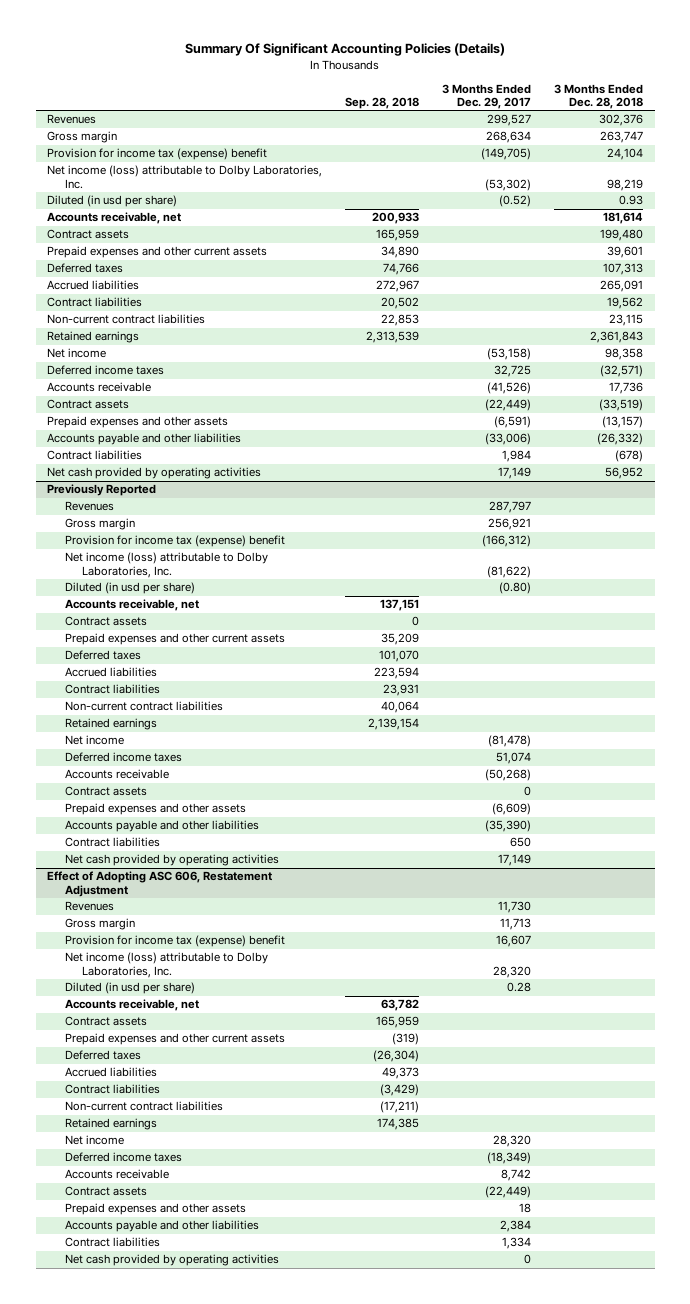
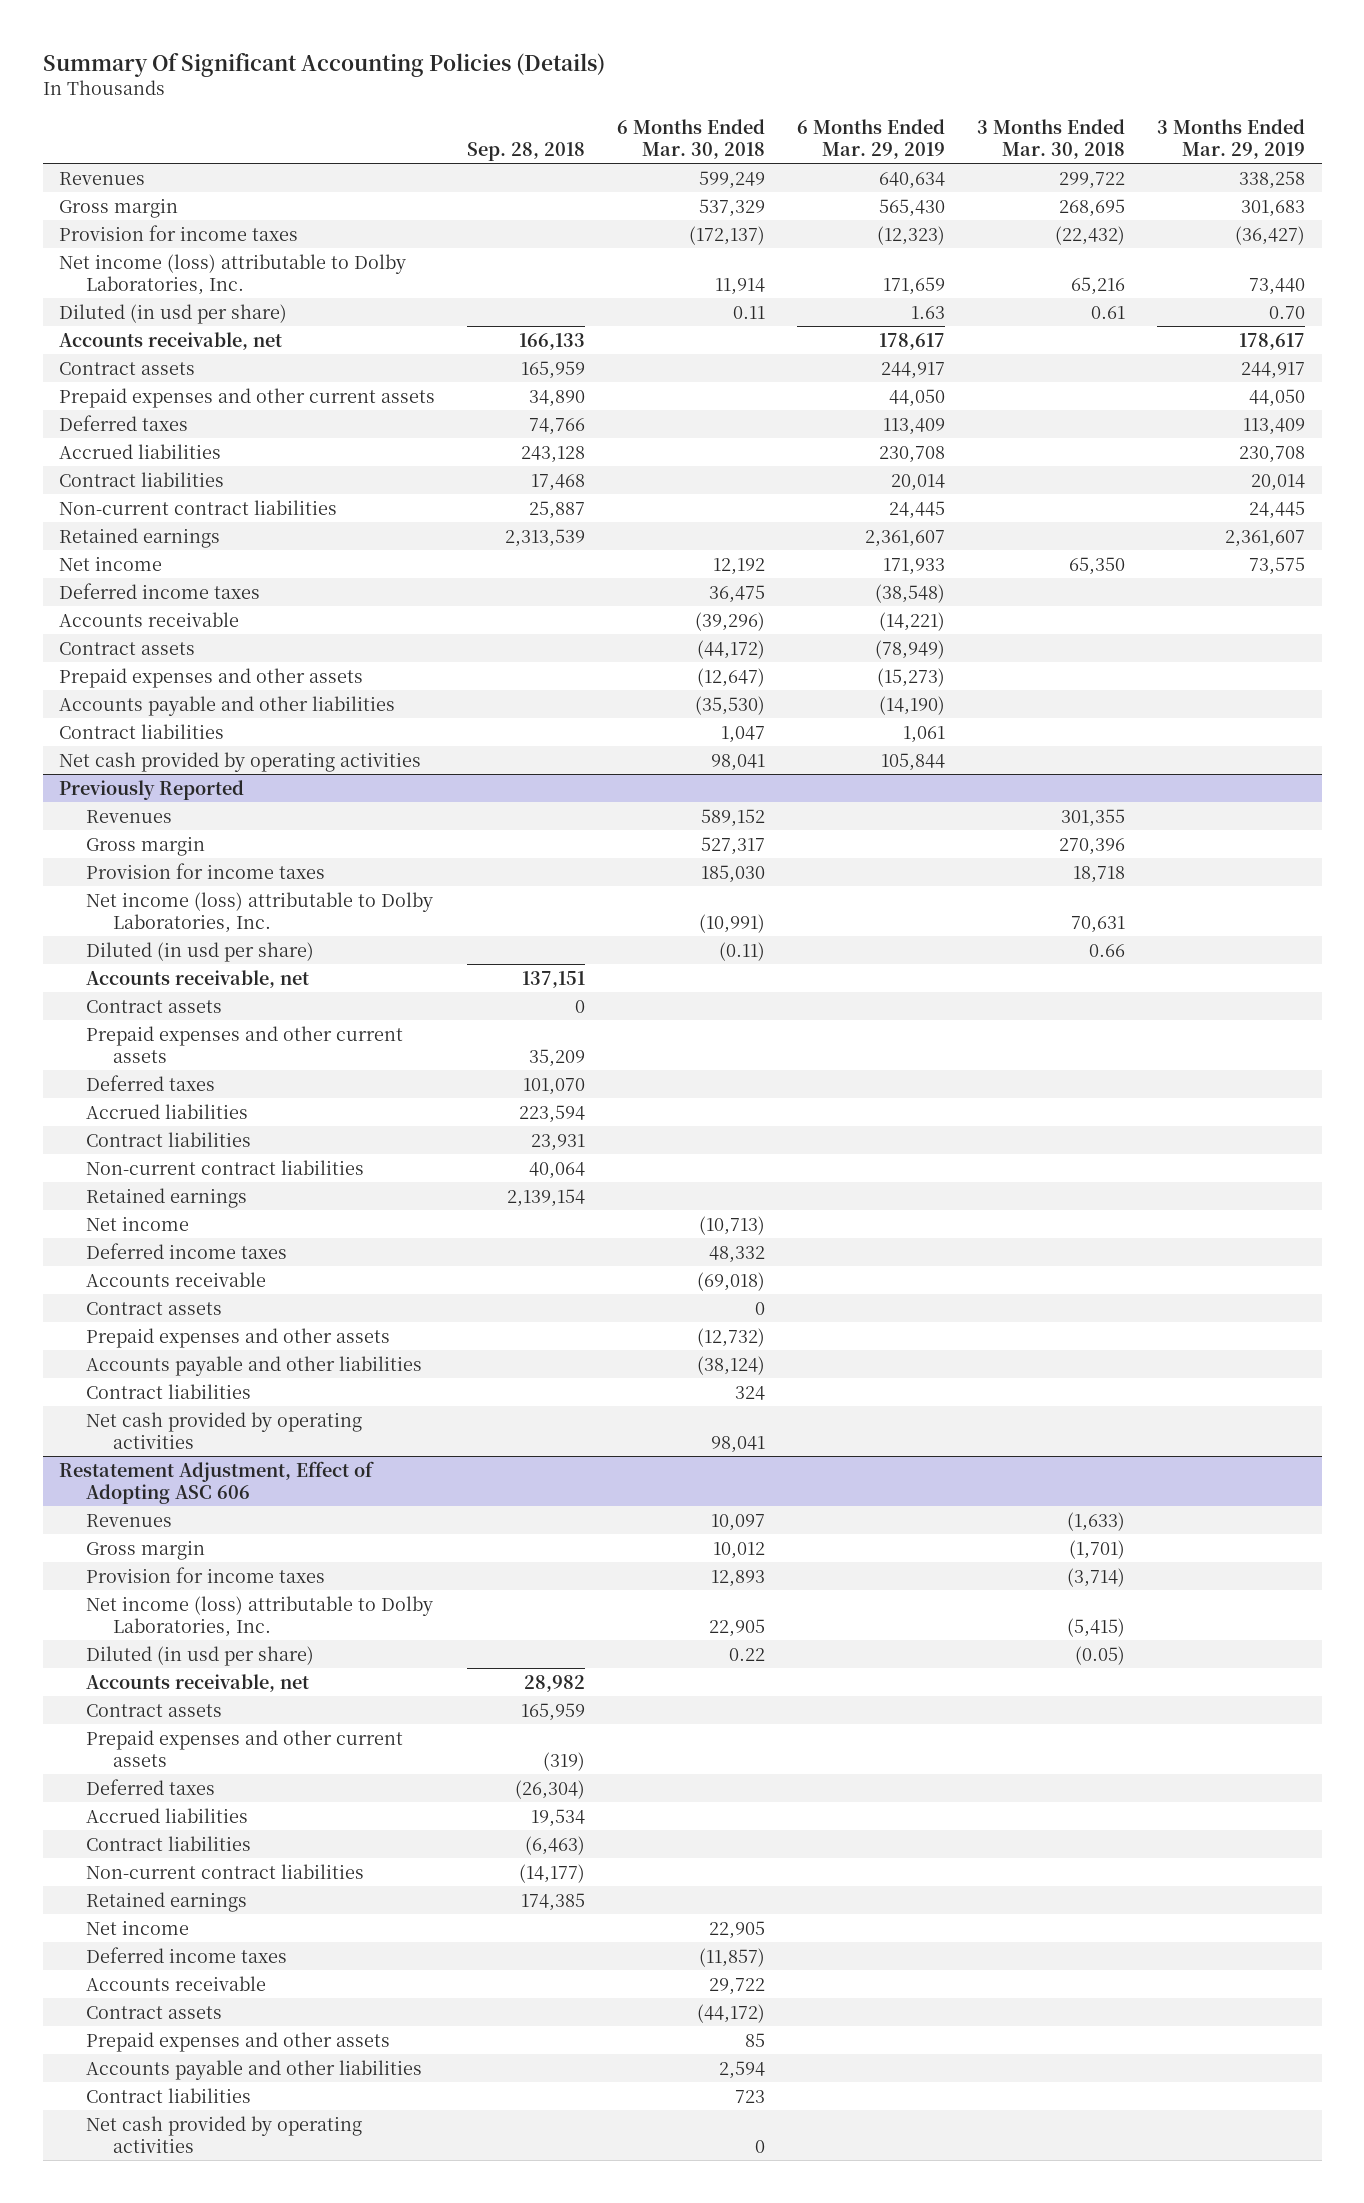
- | Sep. 28, 2018 | 3 Months Ended Dec. 29, 2017 | 3 Months Ended Dec. 28, 2018
+ | Sep. 28, 2018 | 6 Months Ended Mar. 30, 2018 | 6 Months Ended Mar. 29, 2019 | 3 Months Ended Mar. 30, 2018 | 3 Months Ended Mar. 29, 2019
- Provision for income tax (expense) benefit | | (149,705) | 24,104
+ Provision for income taxes | | (172,137) | (12,323) | (22,432) | (36,427)
- Accounts receivable, net | 200,933 | | 181,614
+ Accounts receivable, net | 166,133 | | 178,617 | | 178,617
- Accrued liabilities | 272,967 | | 265,091
- Contract liabilities | 20,502 | | 19,562
- Non-current contract liabilities | 22,853 | | 23,115
+ Accrued liabilities | 243,128 | | 230,708 | | 230,708
+ Contract liabilities | 17,468 | | 20,014 | | 20,014
+ Non-current contract liabilities | 25,887 | | 24,445 | | 24,445
@ Previously Reported
- Provision for income tax (expense) benefit | | (166,312) |
+ Provision for income taxes | | 185,030 | | 18,718 |
- Effect of Adopting ASC 606, Restatement Adjustment
+ Restatement Adjustment, Effect of Adopting ASC 606
- Provision for income tax (expense) benefit | | 16,607 |
+ Provision for income taxes | | 12,893 | | (3,714) |
- Accounts receivable, net | 63,782 | |
+ Accounts receivable, net | 28,982 | | | |
- Accrued liabilities | 49,373 | |
- Contract liabilities | (3,429) | |
- Non-current contract liabilities | (17,211) | |
+ Accrued liabilities | 19,534 | | | |
+ Contract liabilities | (6,463) | | | |
+ Non-current contract liabilities | (14,177) | | | |

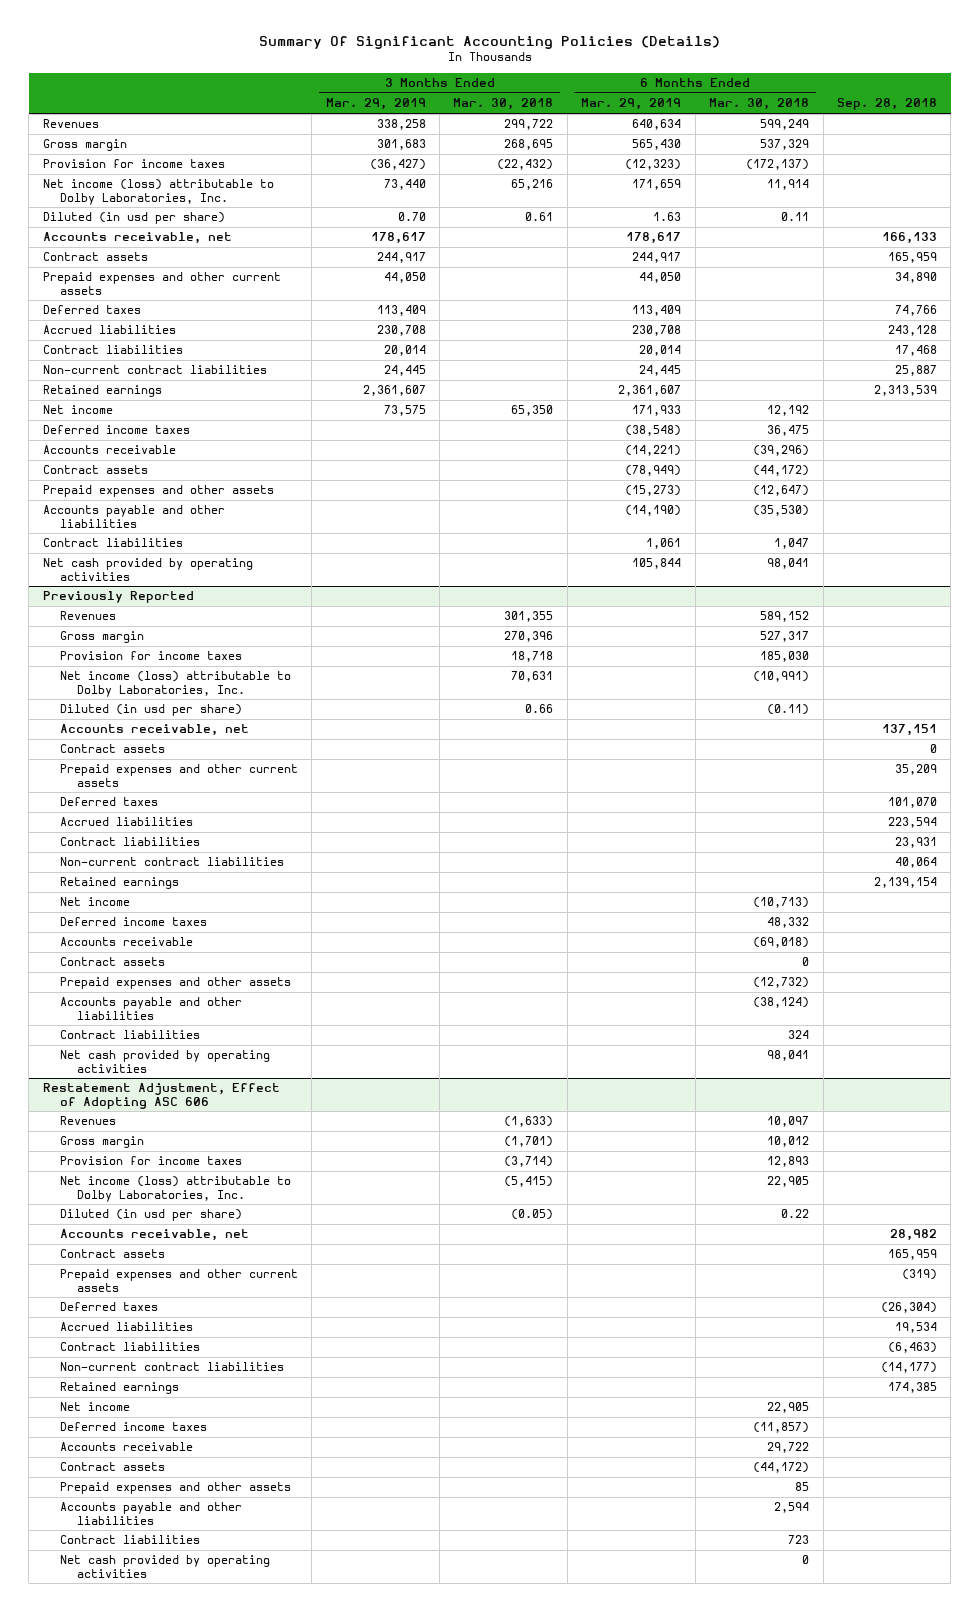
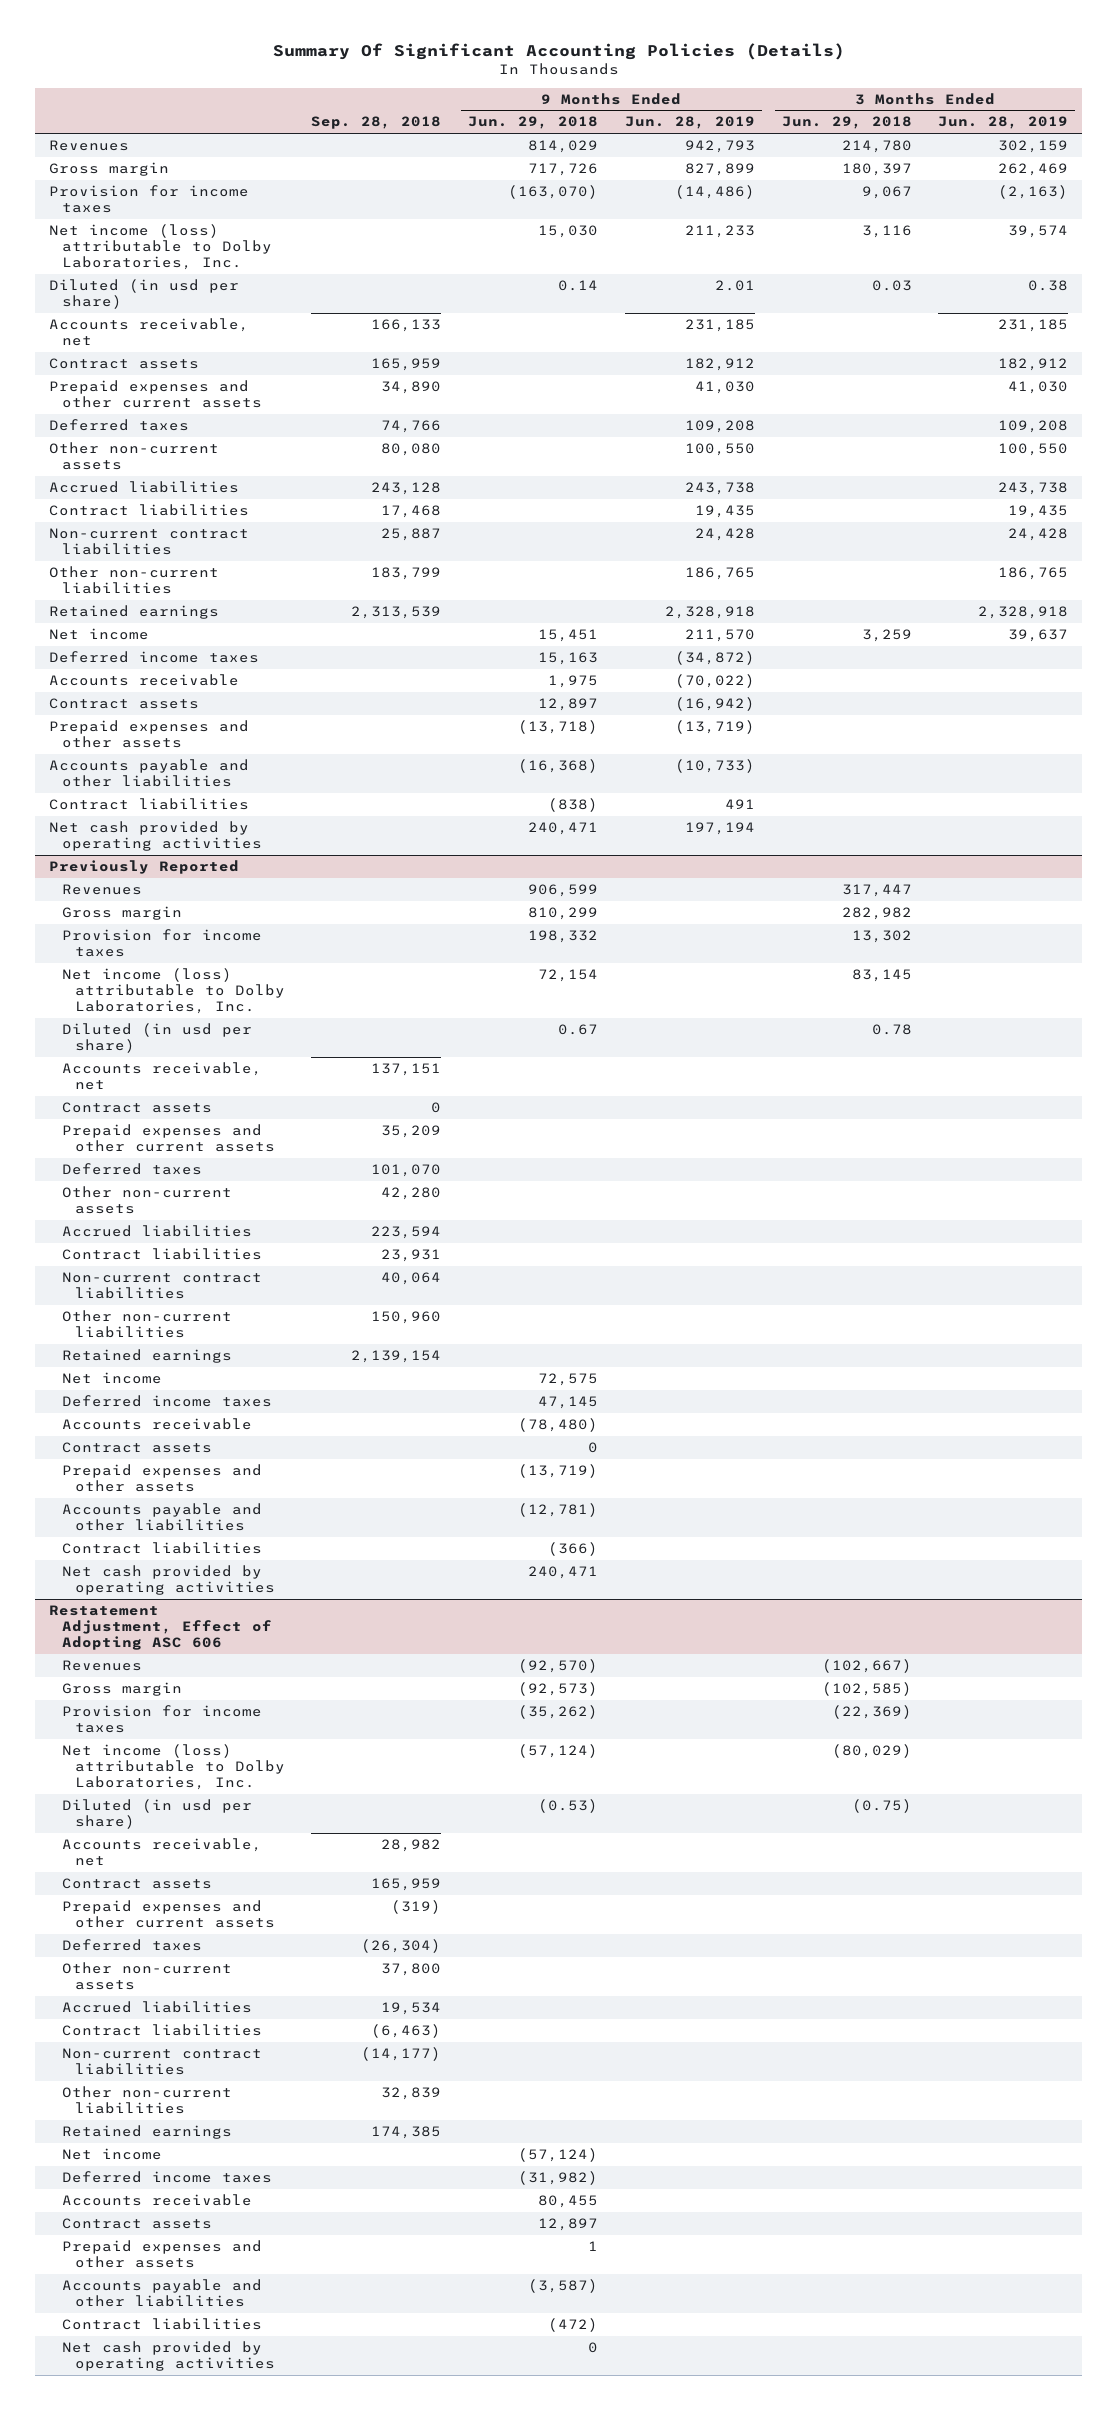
- | 3 Months Ended Mar. 29, 2019 | 3 Months Ended Mar. 30, 2018 | 6 Months Ended Mar. 29, 2019 | 6 Months Ended Mar. 30, 2018 | Sep. 28, 2018
+ | Sep. 28, 2018 | 9 Months Ended Jun. 29, 2018 | 9 Months Ended Jun. 28, 2019 | 3 Months Ended Jun. 29, 2018 | 3 Months Ended Jun. 28, 2019
+ Other non-current assets | 80,080 | | 100,550 | | 100,550
+ Other non-current liabilities | 183,799 | | 186,765 | | 186,765
@ Previously Reported
+ Other non-current assets | 42,280 | | | |
+ Other non-current liabilities | 150,960 | | | |
@ Restatement Adjustment, Effect of Adopting ASC 606
+ Other non-current assets | 37,800 | | | |
+ Other non-current liabilities | 32,839 | | | |

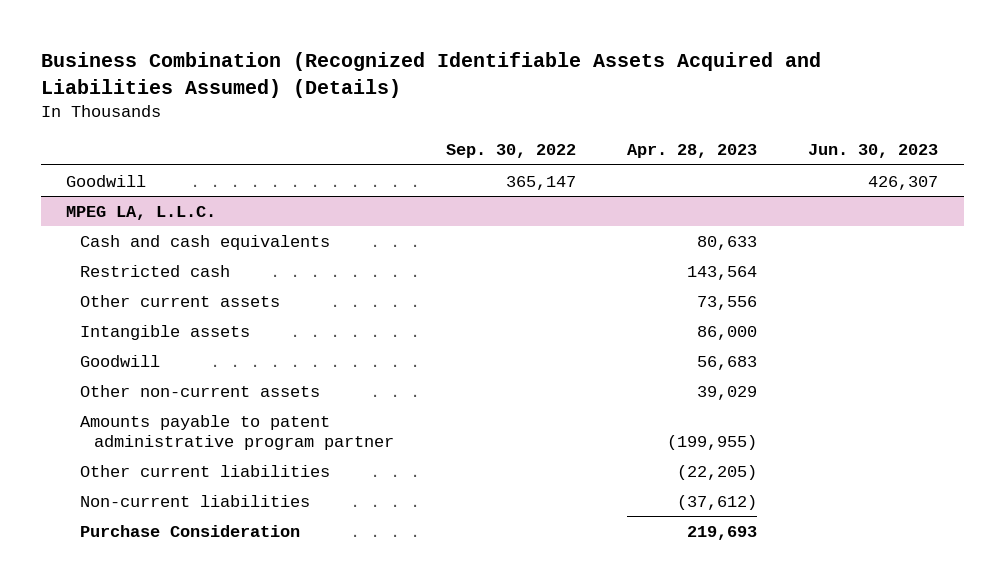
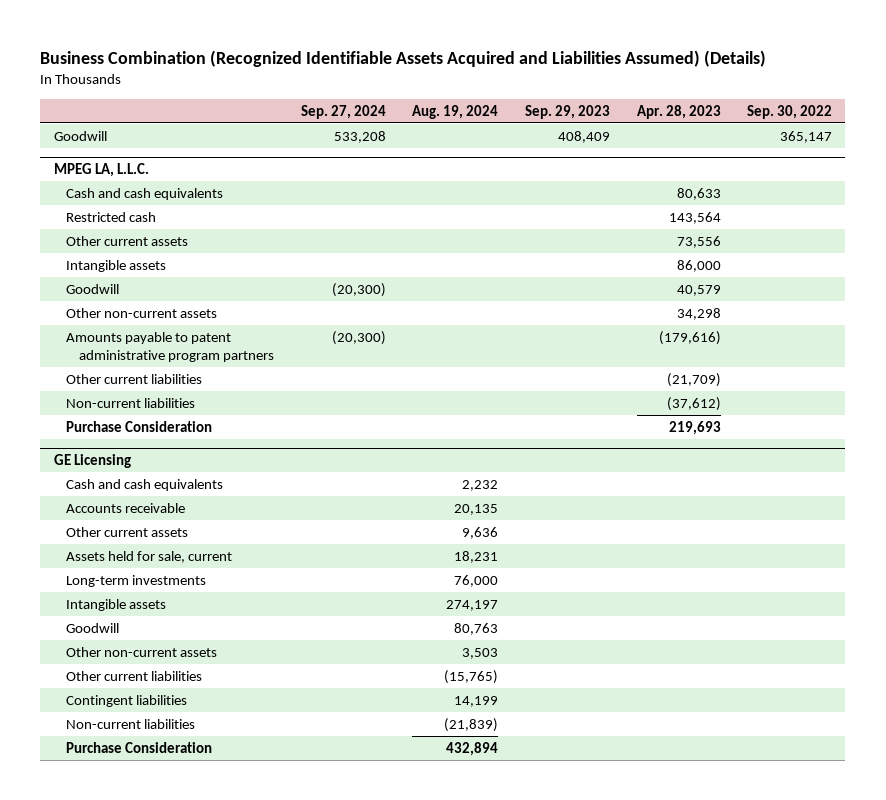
- | Sep. 30, 2022 | Apr. 28, 2023 | Jun. 30, 2023
+ | Sep. 27, 2024 | Aug. 19, 2024 | Sep. 29, 2023 | Apr. 28, 2023 | Sep. 30, 2022
@ MPEG LA, L.L.C.
- Goodwill | | 56,683 |
- Other non-current assets | | 39,029 |
- Amounts payable to patent administrative program partner | | (199,955) |
- Other current liabilities | | (22,205) |
+ Goodwill | (20,300) | | | 40,579 |
+ Other non-current assets | | | | 34,298 |
+ Amounts payable to patent administrative program partners | (20,300) | | | (179,616) |
+ Other current liabilities | | | | (21,709) |
+ GE Licensing
+ Cash and cash equivalents | | 2,232 | | |
+ Accounts receivable | | 20,135 | | |
+ Other current assets | | 9,636 | | |
+ Assets held for sale, current | | 18,231 | | |
+ Long-term investments | | 76,000 | | |
+ Intangible assets | | 274,197 | | |
+ Goodwill | | 80,763 | | |
+ Other non-current assets | | 3,503 | | |
+ Other current liabilities | | (15,765) | | |
+ Contingent liabilities | | 14,199 | | |
+ Non-current liabilities | | (21,839) | | |
+ Purchase Consideration | | 432,894 | | |

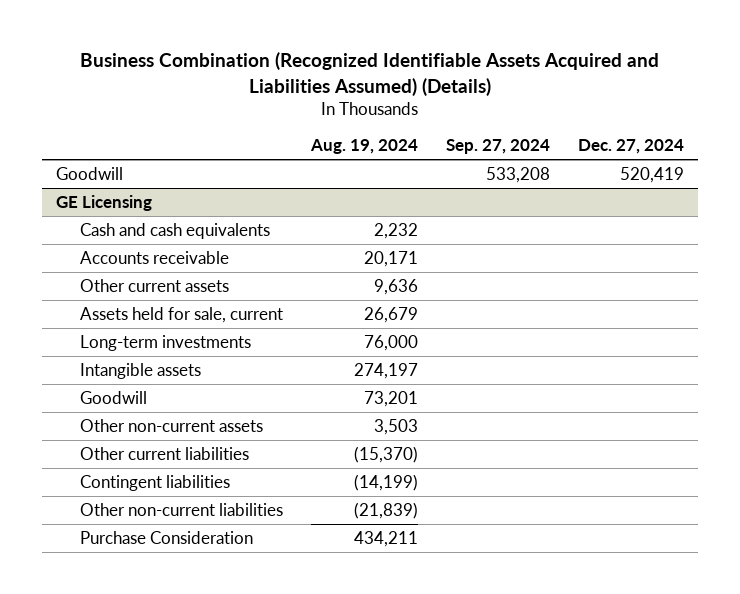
- | Sep. 27, 2024 | Aug. 19, 2024 | Sep. 29, 2023 | Apr. 28, 2023 | Sep. 30, 2022
+ | Aug. 19, 2024 | Sep. 27, 2024 | Dec. 27, 2024
- MPEG LA, L.L.C.
- Cash and cash equivalents | | | | 80,633 |
- Restricted cash | | | | 143,564 |
- Other current assets | | | | 73,556 |
- Intangible assets | | | | 86,000 |
- Goodwill | (20,300) | | | 40,579 |
- Other non-current assets | | | | 34,298 |
- Amounts payable to patent administrative program partners | (20,300) | | | (179,616) |
- Other current liabilities | | | | (21,709) |
- Non-current liabilities | | | | (37,612) |
- Purchase Consideration | | | | 219,693 |
@ GE Licensing
- Accounts receivable | | 20,135 | | |
+ Accounts receivable | 20,171 | |
- Assets held for sale, current | | 18,231 | | |
+ Assets held for sale, current | 26,679 | |
- Goodwill | | 80,763 | | |
+ Goodwill | 73,201 | |
- Other current liabilities | | (15,765) | | |
- Contingent liabilities | | 14,199 | | |
- Non-current liabilities | | (21,839) | | |
- Purchase Consideration | | 432,894 | | |
+ Other current liabilities | (15,370) | |
+ Contingent liabilities | (14,199) | |
+ Other non-current liabilities | (21,839) | |
+ Purchase Consideration | 434,211 | |

